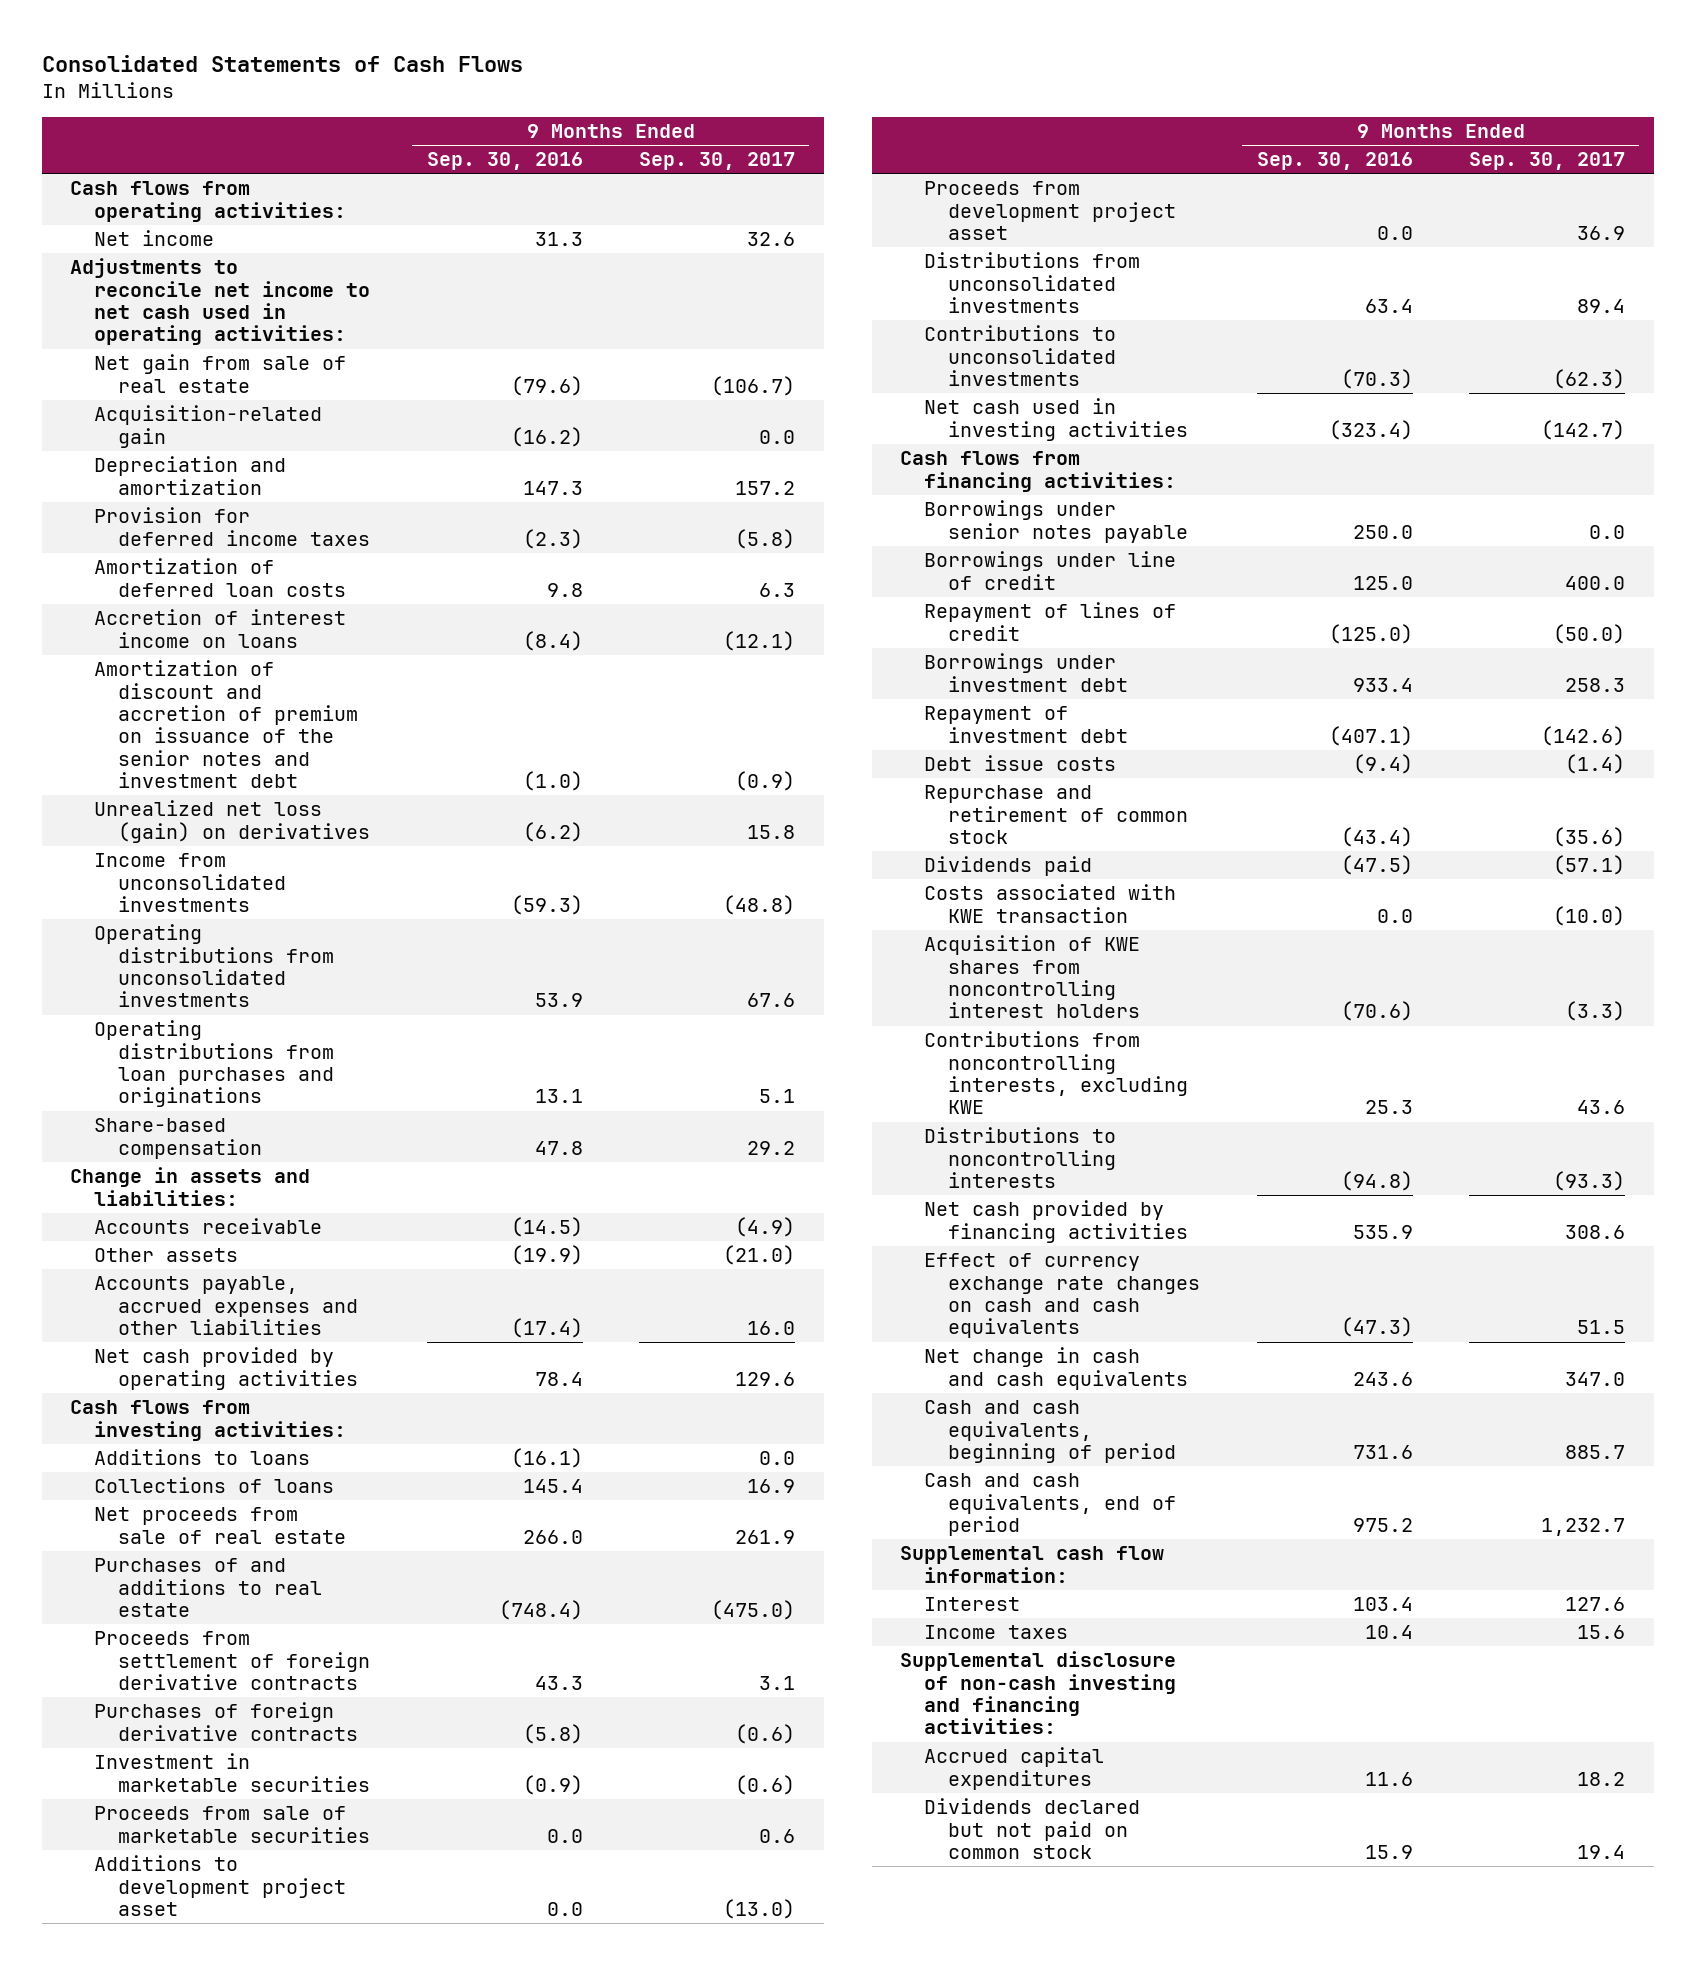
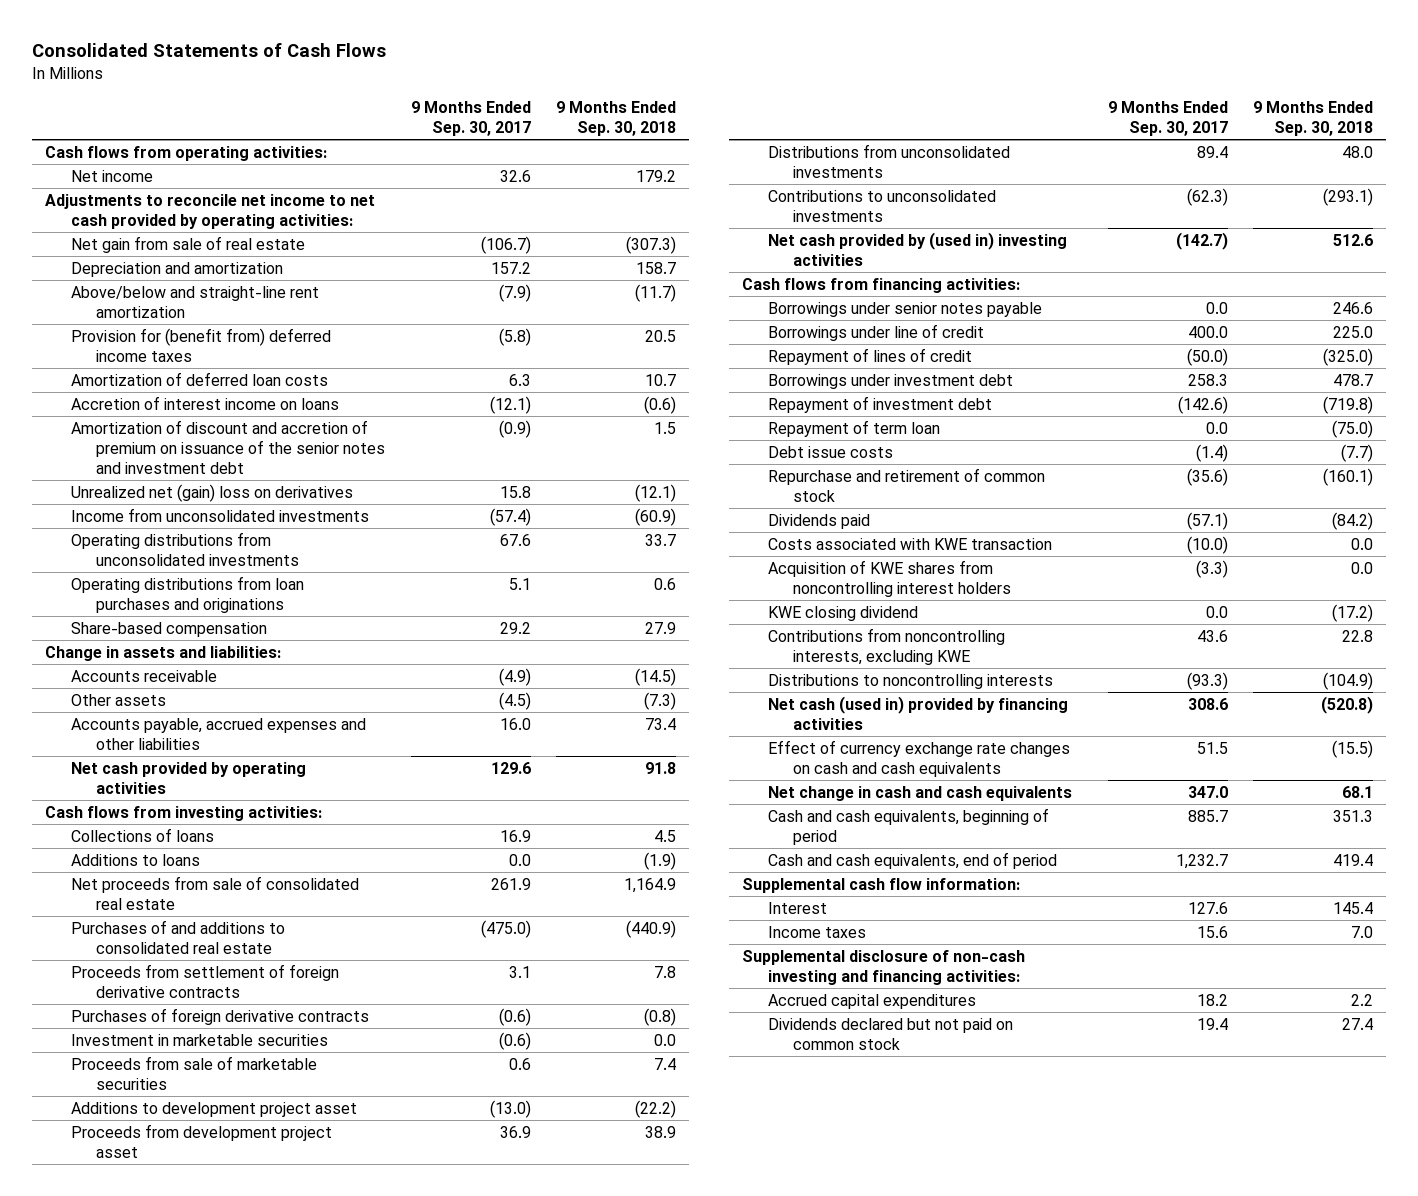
- | 9 Months Ended Sep. 30, 2016 | 9 Months Ended Sep. 30, 2017
+ | 9 Months Ended Sep. 30, 2017 | 9 Months Ended Sep. 30, 2018
- Adjustments to reconcile net income to net cash used in operating activities:
+ Adjustments to reconcile net income to net cash provided by operating activities:
- Acquisition-related gain | (16.2) | 0.0
- Provision for deferred income taxes | (2.3) | (5.8)
+ Above/below and straight-line rent amortization | (7.9) | (11.7)
+ Provision for (benefit from) deferred income taxes | (5.8) | 20.5
- Unrealized net loss (gain) on derivatives | (6.2) | 15.8
- Income from unconsolidated investments | (59.3) | (48.8)
+ Unrealized net (gain) loss on derivatives | 15.8 | (12.1)
+ Income from unconsolidated investments | (57.4) | (60.9)
- Other assets | (19.9) | (21.0)
+ Other assets | (4.5) | (7.3)
- Net proceeds from sale of real estate | 266.0 | 261.9
- Purchases of and additions to real estate | (748.4) | (475.0)
moved down: Additions to loans | 0.0 | (1.9)
+ Net proceeds from sale of consolidated real estate | 261.9 | 1,164.9
+ Purchases of and additions to consolidated real estate | (475.0) | (440.9)
- Net cash used in investing activities | (323.4) | (142.7)
+ Net cash provided by (used in) investing activities | (142.7) | 512.6
+ Repayment of term loan | 0.0 | (75.0)
+ KWE closing dividend | 0.0 | (17.2)
- Net cash provided by financing activities | 535.9 | 308.6
+ Net cash (used in) provided by financing activities | 308.6 | (520.8)

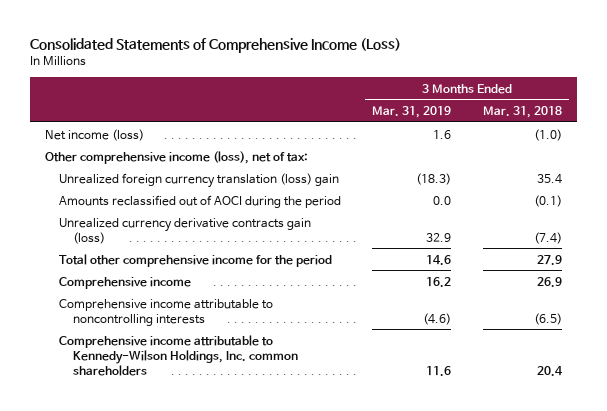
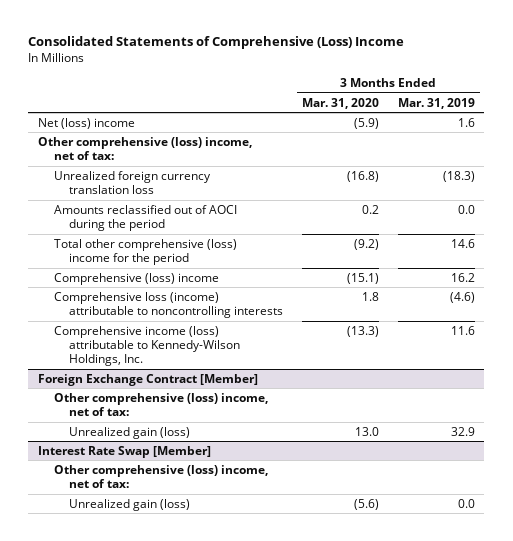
- Consolidated Statements of Comprehensive Income (Loss)
+ Consolidated Statements of Comprehensive (Loss) Income
- | 3 Months Ended Mar. 31, 2019 | 3 Months Ended Mar. 31, 2018
+ | 3 Months Ended Mar. 31, 2020 | 3 Months Ended Mar. 31, 2019
- Net income (loss) | 1.6 | (1.0)
- Other comprehensive income (loss), net of tax:
- Unrealized foreign currency translation (loss) gain | (18.3) | 35.4
+ Net (loss) income | (5.9) | 1.6
+ Other comprehensive (loss) income, net of tax:
+ Unrealized foreign currency translation loss | (16.8) | (18.3)
- Unrealized currency derivative contracts gain (loss) | 32.9 | (7.4)
- Total other comprehensive income for the period | 14.6 | 27.9
- Comprehensive income | 16.2 | 26.9
- Comprehensive income attributable to noncontrolling interests | (4.6) | (6.5)
- Comprehensive income attributable to Kennedy-Wilson Holdings, Inc. common shareholders | 11.6 | 20.4
+ Total other comprehensive (loss) income for the period | (9.2) | 14.6
+ Comprehensive (loss) income | (15.1) | 16.2
+ Comprehensive loss (income) attributable to noncontrolling interests | 1.8 | (4.6)
+ Comprehensive income (loss) attributable to Kennedy-Wilson Holdings, Inc. | (13.3) | 11.6
+ Foreign Exchange Contract [Member]
+ Other comprehensive (loss) income, net of tax:
+ Unrealized gain (loss) | 13.0 | 32.9
+ Interest Rate Swap [Member]
+ Other comprehensive (loss) income, net of tax:
+ Unrealized gain (loss) | (5.6) | 0.0

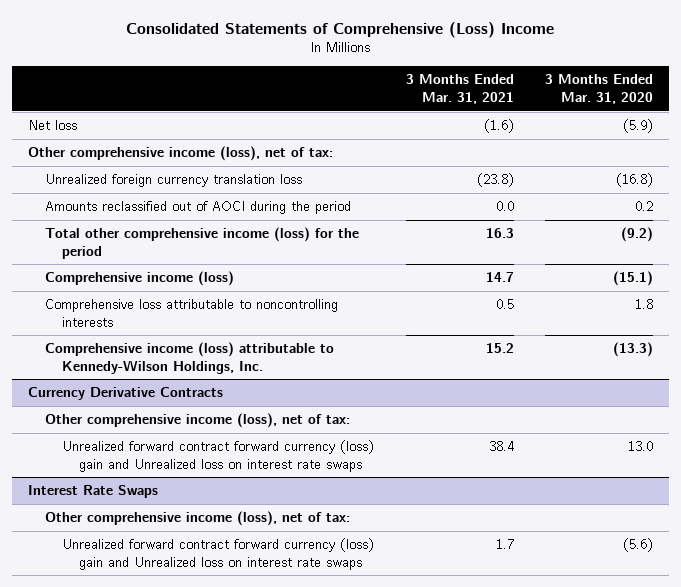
- | 3 Months Ended Mar. 31, 2020 | 3 Months Ended Mar. 31, 2019
+ | 3 Months Ended Mar. 31, 2021 | 3 Months Ended Mar. 31, 2020
- Net (loss) income | (5.9) | 1.6
- Other comprehensive (loss) income, net of tax:
+ Net loss | (1.6) | (5.9)
+ Other comprehensive income (loss), net of tax:
- Total other comprehensive (loss) income for the period | (9.2) | 14.6
- Comprehensive (loss) income | (15.1) | 16.2
- Comprehensive loss (income) attributable to noncontrolling interests | 1.8 | (4.6)
+ Total other comprehensive income (loss) for the period | 16.3 | (9.2)
+ Comprehensive income (loss) | 14.7 | (15.1)
+ Comprehensive loss attributable to noncontrolling interests | 0.5 | 1.8
- Foreign Exchange Contract [Member]
- Other comprehensive (loss) income, net of tax:
- Unrealized gain (loss) | 13.0 | 32.9
- Interest Rate Swap [Member]
- Other comprehensive (loss) income, net of tax:
- Unrealized gain (loss) | (5.6) | 0.0
+ Currency Derivative Contracts
+ Other comprehensive income (loss), net of tax:
+ Unrealized forward contract forward currency (loss) gain and Unrealized loss on interest rate swaps | 38.4 | 13.0
+ Interest Rate Swaps
+ Other comprehensive income (loss), net of tax:
+ Unrealized forward contract forward currency (loss) gain and Unrealized loss on interest rate swaps | 1.7 | (5.6)

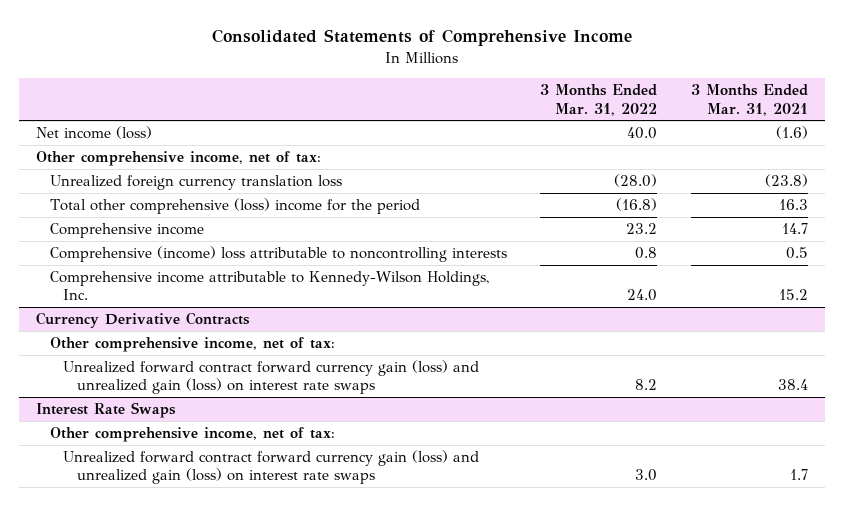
- Consolidated Statements of Comprehensive (Loss) Income
+ Consolidated Statements of Comprehensive Income
- | 3 Months Ended Mar. 31, 2021 | 3 Months Ended Mar. 31, 2020
+ | 3 Months Ended Mar. 31, 2022 | 3 Months Ended Mar. 31, 2021
- Net loss | (1.6) | (5.9)
- Other comprehensive income (loss), net of tax:
+ Net income (loss) | 40.0 | (1.6)
+ Other comprehensive income, net of tax:
- Amounts reclassified out of AOCI during the period | 0.0 | 0.2
- Total other comprehensive income (loss) for the period | 16.3 | (9.2)
- Comprehensive income (loss) | 14.7 | (15.1)
- Comprehensive loss attributable to noncontrolling interests | 0.5 | 1.8
- Comprehensive income (loss) attributable to Kennedy-Wilson Holdings, Inc. | 15.2 | (13.3)
+ Total other comprehensive (loss) income for the period | (16.8) | 16.3
+ Comprehensive income | 23.2 | 14.7
+ Comprehensive (income) loss attributable to noncontrolling interests | 0.8 | 0.5
+ Comprehensive income attributable to Kennedy-Wilson Holdings, Inc. | 24.0 | 15.2
@ Currency Derivative Contracts
- Other comprehensive income (loss), net of tax:
- Unrealized forward contract forward currency (loss) gain and Unrealized loss on interest rate swaps | 38.4 | 13.0
+ Other comprehensive income, net of tax:
+ Unrealized forward contract forward currency gain (loss) and unrealized gain (loss) on interest rate swaps | 8.2 | 38.4
@ Interest Rate Swaps
- Other comprehensive income (loss), net of tax:
- Unrealized forward contract forward currency (loss) gain and Unrealized loss on interest rate swaps | 1.7 | (5.6)
+ Other comprehensive income, net of tax:
+ Unrealized forward contract forward currency gain (loss) and unrealized gain (loss) on interest rate swaps | 3.0 | 1.7

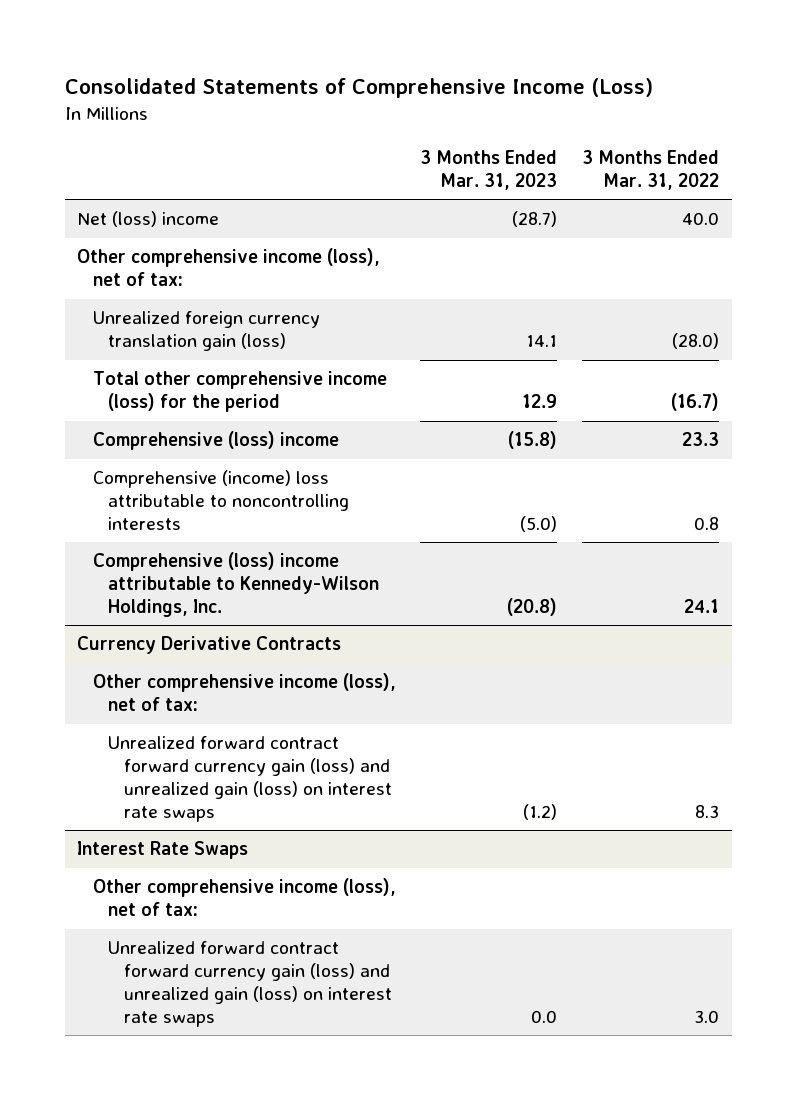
- Consolidated Statements of Comprehensive Income
+ Consolidated Statements of Comprehensive Income (Loss)
- | 3 Months Ended Mar. 31, 2022 | 3 Months Ended Mar. 31, 2021
+ | 3 Months Ended Mar. 31, 2023 | 3 Months Ended Mar. 31, 2022
- Net income (loss) | 40.0 | (1.6)
- Other comprehensive income, net of tax:
- Unrealized foreign currency translation loss | (28.0) | (23.8)
- Total other comprehensive (loss) income for the period | (16.8) | 16.3
- Comprehensive income | 23.2 | 14.7
+ Net (loss) income | (28.7) | 40.0
+ Other comprehensive income (loss), net of tax:
+ Unrealized foreign currency translation gain (loss) | 14.1 | (28.0)
+ Total other comprehensive income (loss) for the period | 12.9 | (16.7)
+ Comprehensive (loss) income | (15.8) | 23.3
- Comprehensive income attributable to Kennedy-Wilson Holdings, Inc. | 24.0 | 15.2
+ Comprehensive (loss) income attributable to Kennedy-Wilson Holdings, Inc. | (20.8) | 24.1
@ Currency Derivative Contracts
- Other comprehensive income, net of tax:
- Unrealized forward contract forward currency gain (loss) and unrealized gain (loss) on interest rate swaps | 8.2 | 38.4
+ Other comprehensive income (loss), net of tax:
+ Unrealized forward contract forward currency gain (loss) and unrealized gain (loss) on interest rate swaps | (1.2) | 8.3
@ Interest Rate Swaps
- Other comprehensive income, net of tax:
+ Other comprehensive income (loss), net of tax:

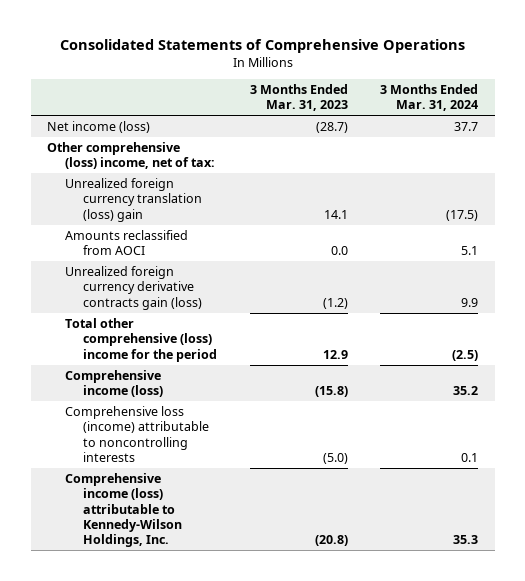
- Consolidated Statements of Comprehensive Income (Loss)
+ Consolidated Statements of Comprehensive Operations
- | 3 Months Ended Mar. 31, 2023 | 3 Months Ended Mar. 31, 2022
+ | 3 Months Ended Mar. 31, 2023 | 3 Months Ended Mar. 31, 2024
- Net (loss) income | (28.7) | 40.0
- Other comprehensive income (loss), net of tax:
- Unrealized foreign currency translation gain (loss) | 14.1 | (28.0)
- Total other comprehensive income (loss) for the period | 12.9 | (16.7)
- Comprehensive (loss) income | (15.8) | 23.3
- Comprehensive (income) loss attributable to noncontrolling interests | (5.0) | 0.8
- Comprehensive (loss) income attributable to Kennedy-Wilson Holdings, Inc. | (20.8) | 24.1
- Currency Derivative Contracts
- Other comprehensive income (loss), net of tax:
- Unrealized forward contract forward currency gain (loss) and unrealized gain (loss) on interest rate swaps | (1.2) | 8.3
- Interest Rate Swaps
- Other comprehensive income (loss), net of tax:
- Unrealized forward contract forward currency gain (loss) and unrealized gain (loss) on interest rate swaps | 0.0 | 3.0
+ Net income (loss) | (28.7) | 37.7
+ Other comprehensive (loss) income, net of tax:
+ Unrealized foreign currency translation (loss) gain | 14.1 | (17.5)
+ Amounts reclassified from AOCI | 0.0 | 5.1
+ Unrealized foreign currency derivative contracts gain (loss) | (1.2) | 9.9
+ Total other comprehensive (loss) income for the period | 12.9 | (2.5)
+ Comprehensive income (loss) | (15.8) | 35.2
+ Comprehensive loss (income) attributable to noncontrolling interests | (5.0) | 0.1
+ Comprehensive income (loss) attributable to Kennedy-Wilson Holdings, Inc. | (20.8) | 35.3

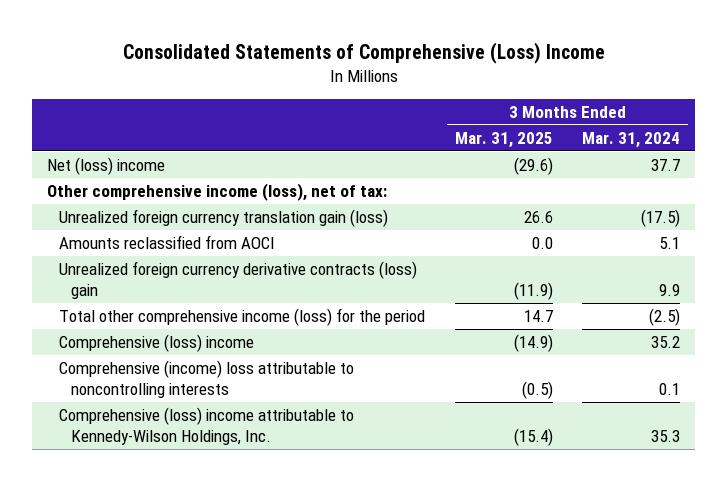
- Consolidated Statements of Comprehensive Operations
+ Consolidated Statements of Comprehensive (Loss) Income
- | 3 Months Ended Mar. 31, 2023 | 3 Months Ended Mar. 31, 2024
+ | 3 Months Ended Mar. 31, 2025 | 3 Months Ended Mar. 31, 2024
- Net income (loss) | (28.7) | 37.7
- Other comprehensive (loss) income, net of tax:
- Unrealized foreign currency translation (loss) gain | 14.1 | (17.5)
+ Net (loss) income | (29.6) | 37.7
+ Other comprehensive income (loss), net of tax:
+ Unrealized foreign currency translation gain (loss) | 26.6 | (17.5)
- Unrealized foreign currency derivative contracts gain (loss) | (1.2) | 9.9
- Total other comprehensive (loss) income for the period | 12.9 | (2.5)
- Comprehensive income (loss) | (15.8) | 35.2
- Comprehensive loss (income) attributable to noncontrolling interests | (5.0) | 0.1
- Comprehensive income (loss) attributable to Kennedy-Wilson Holdings, Inc. | (20.8) | 35.3
+ Unrealized foreign currency derivative contracts (loss) gain | (11.9) | 9.9
+ Total other comprehensive income (loss) for the period | 14.7 | (2.5)
+ Comprehensive (loss) income | (14.9) | 35.2
+ Comprehensive (income) loss attributable to noncontrolling interests | (0.5) | 0.1
+ Comprehensive (loss) income attributable to Kennedy-Wilson Holdings, Inc. | (15.4) | 35.3

